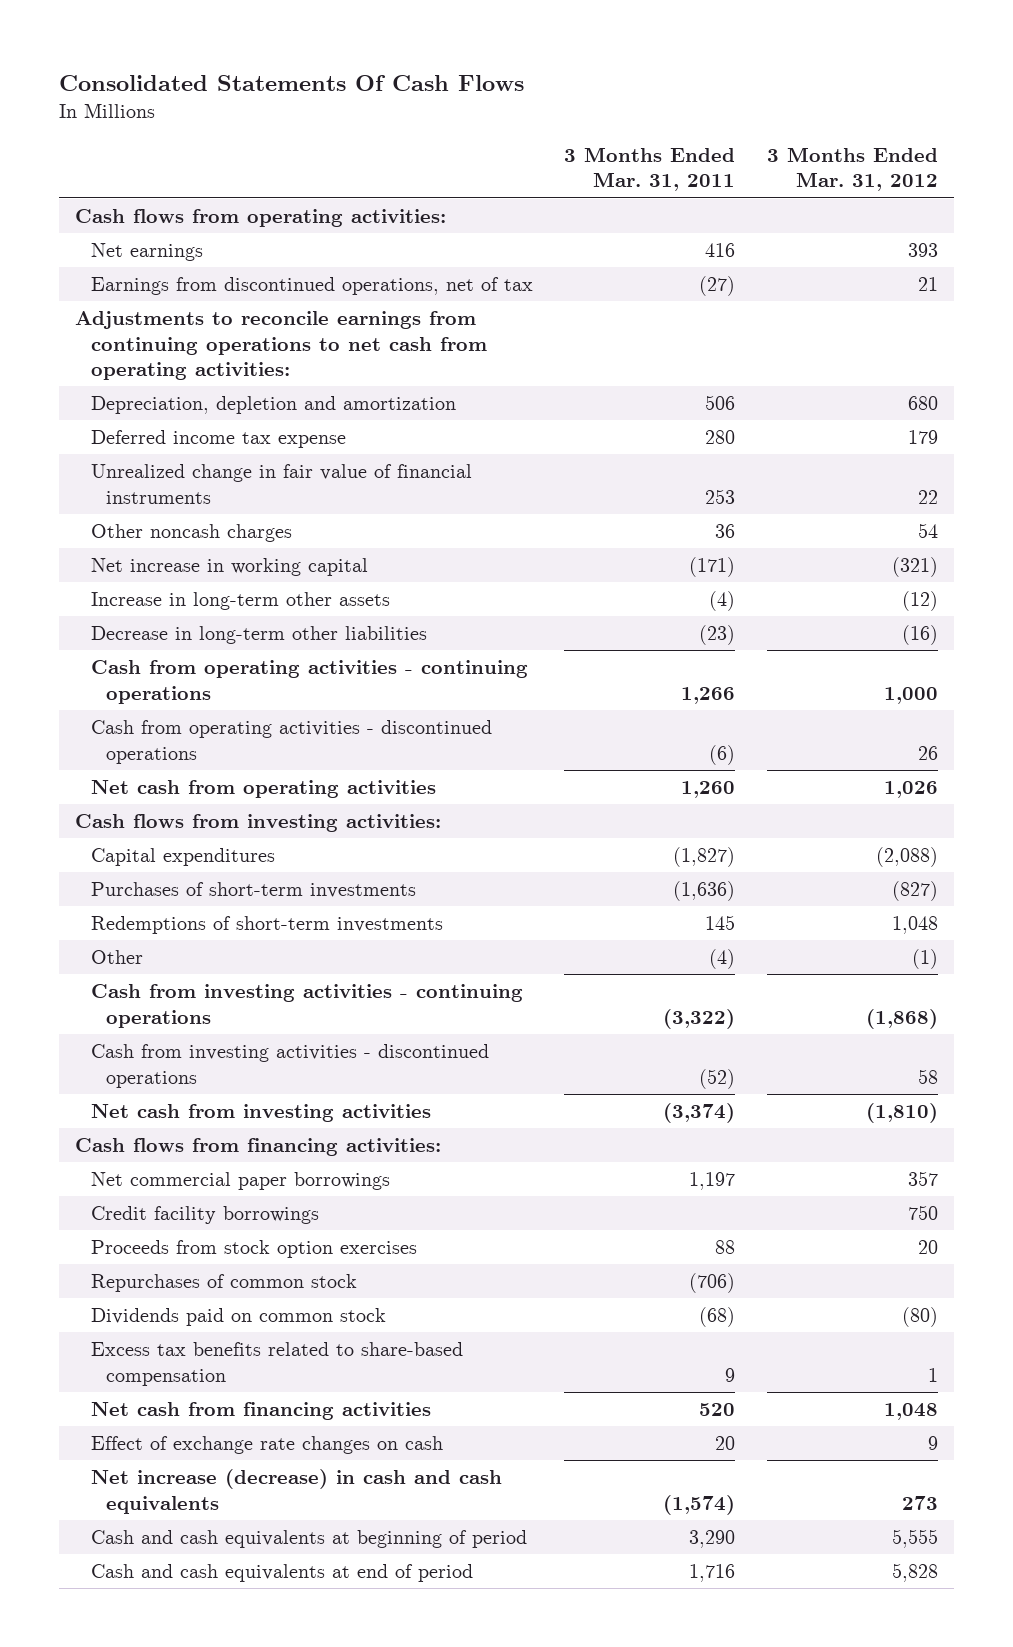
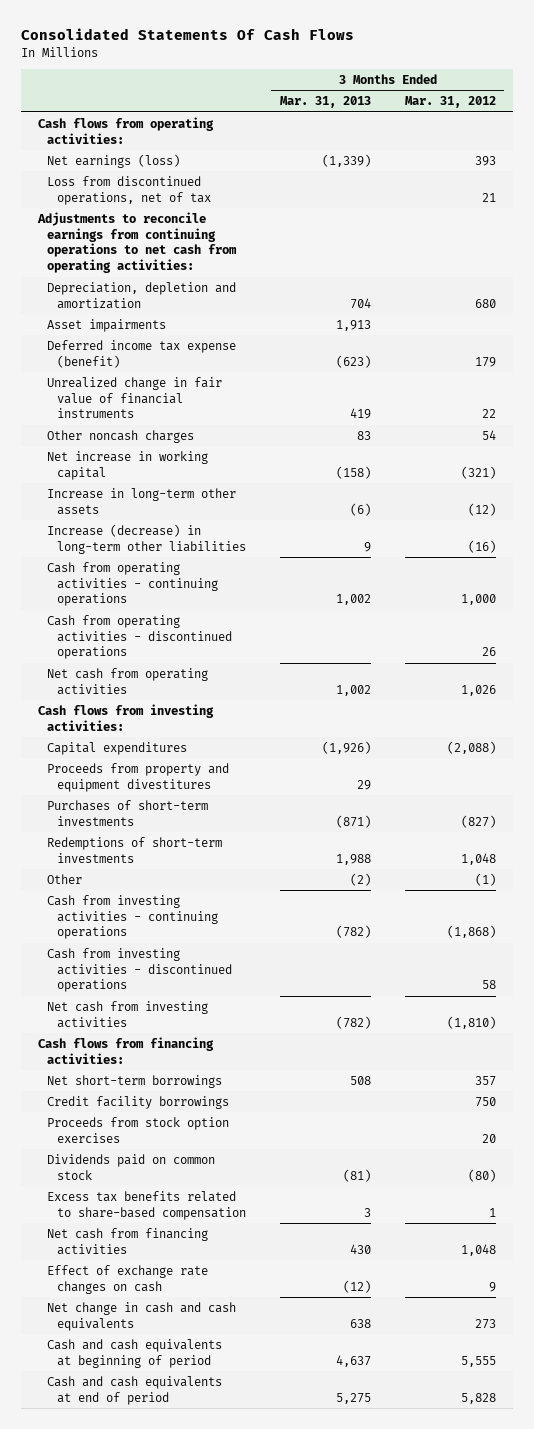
- | 3 Months Ended Mar. 31, 2011 | 3 Months Ended Mar. 31, 2012
+ | 3 Months Ended Mar. 31, 2013 | 3 Months Ended Mar. 31, 2012
- Net earnings | 416 | 393
- Earnings from discontinued operations, net of tax | (27) | 21
+ Net earnings (loss) | (1,339) | 393
+ Loss from discontinued operations, net of tax | | 21
- Deferred income tax expense | 280 | 179
+ Asset impairments | 1,913 |
+ Deferred income tax expense (benefit) | (623) | 179
- Decrease in long-term other liabilities | (23) | (16)
+ Increase (decrease) in long-term other liabilities | 9 | (16)
+ Proceeds from property and equipment divestitures | 29 |
- Net commercial paper borrowings | 1,197 | 357
+ Net short-term borrowings | 508 | 357
- Repurchases of common stock | (706) |
- Net increase (decrease) in cash and cash equivalents | (1,574) | 273
+ Net change in cash and cash equivalents | 638 | 273

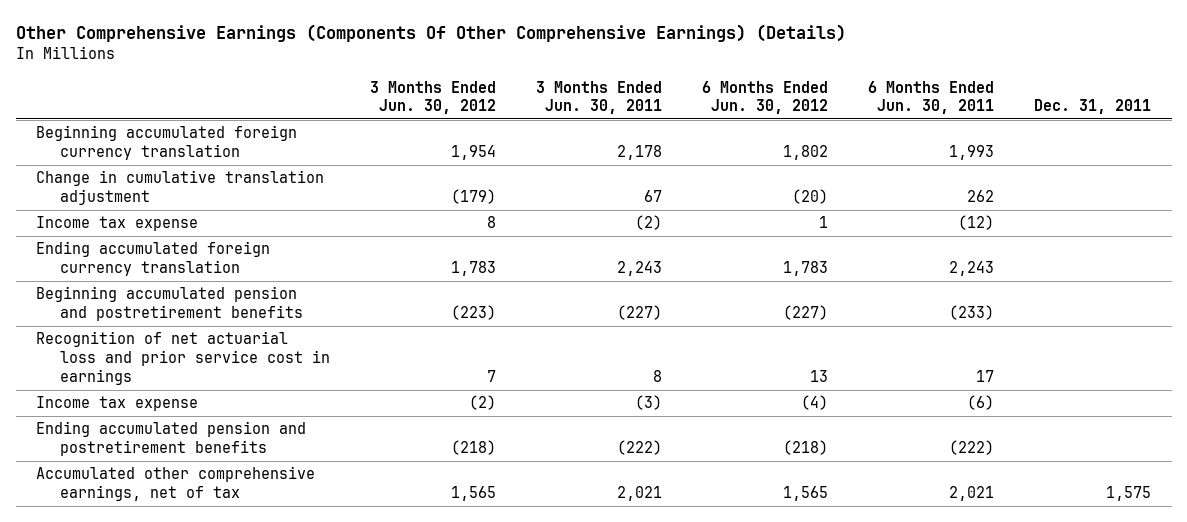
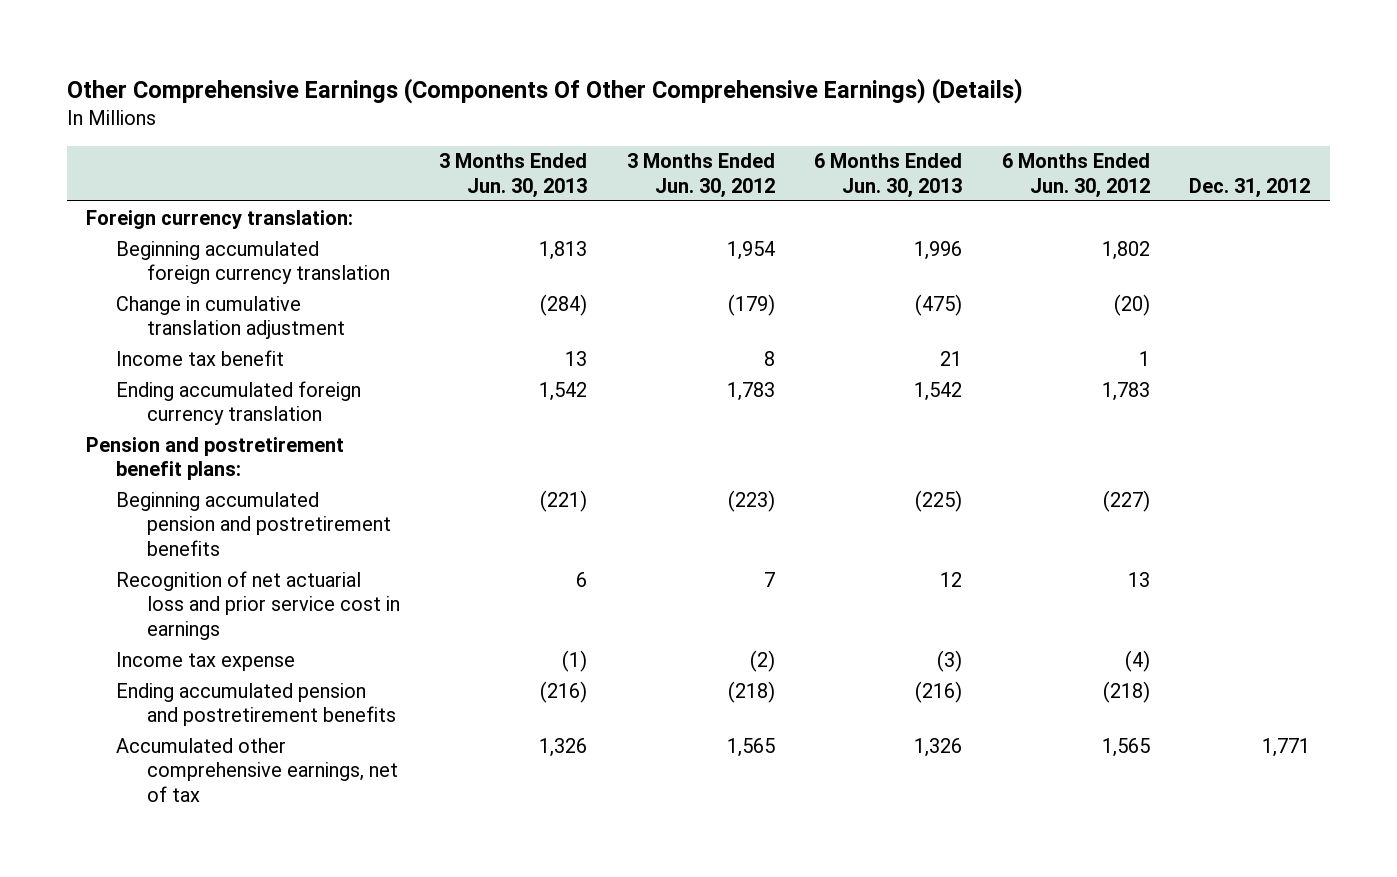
- | 3 Months Ended Jun. 30, 2012 | 3 Months Ended Jun. 30, 2011 | 6 Months Ended Jun. 30, 2012 | 6 Months Ended Jun. 30, 2011 | Dec. 31, 2011
+ | 3 Months Ended Jun. 30, 2013 | 3 Months Ended Jun. 30, 2012 | 6 Months Ended Jun. 30, 2013 | 6 Months Ended Jun. 30, 2012 | Dec. 31, 2012
+ Foreign currency translation:
- Income tax expense | 8 | (2) | 1 | (12) |
+ Income tax benefit | 13 | 8 | 21 | 1 |
+ Pension and postretirement benefit plans:

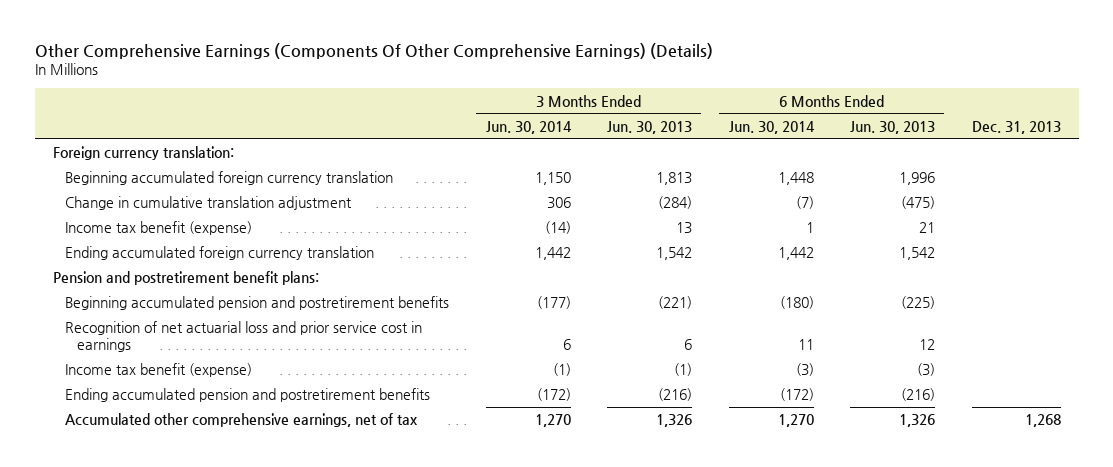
- | 3 Months Ended Jun. 30, 2013 | 3 Months Ended Jun. 30, 2012 | 6 Months Ended Jun. 30, 2013 | 6 Months Ended Jun. 30, 2012 | Dec. 31, 2012
+ | 3 Months Ended Jun. 30, 2014 | 3 Months Ended Jun. 30, 2013 | 6 Months Ended Jun. 30, 2014 | 6 Months Ended Jun. 30, 2013 | Dec. 31, 2013
- Income tax benefit | 13 | 8 | 21 | 1 |
+ Income tax benefit (expense) | (14) | 13 | 1 | 21 |
- Income tax expense | (1) | (2) | (3) | (4) |
+ Income tax benefit (expense) | (1) | (1) | (3) | (3) |

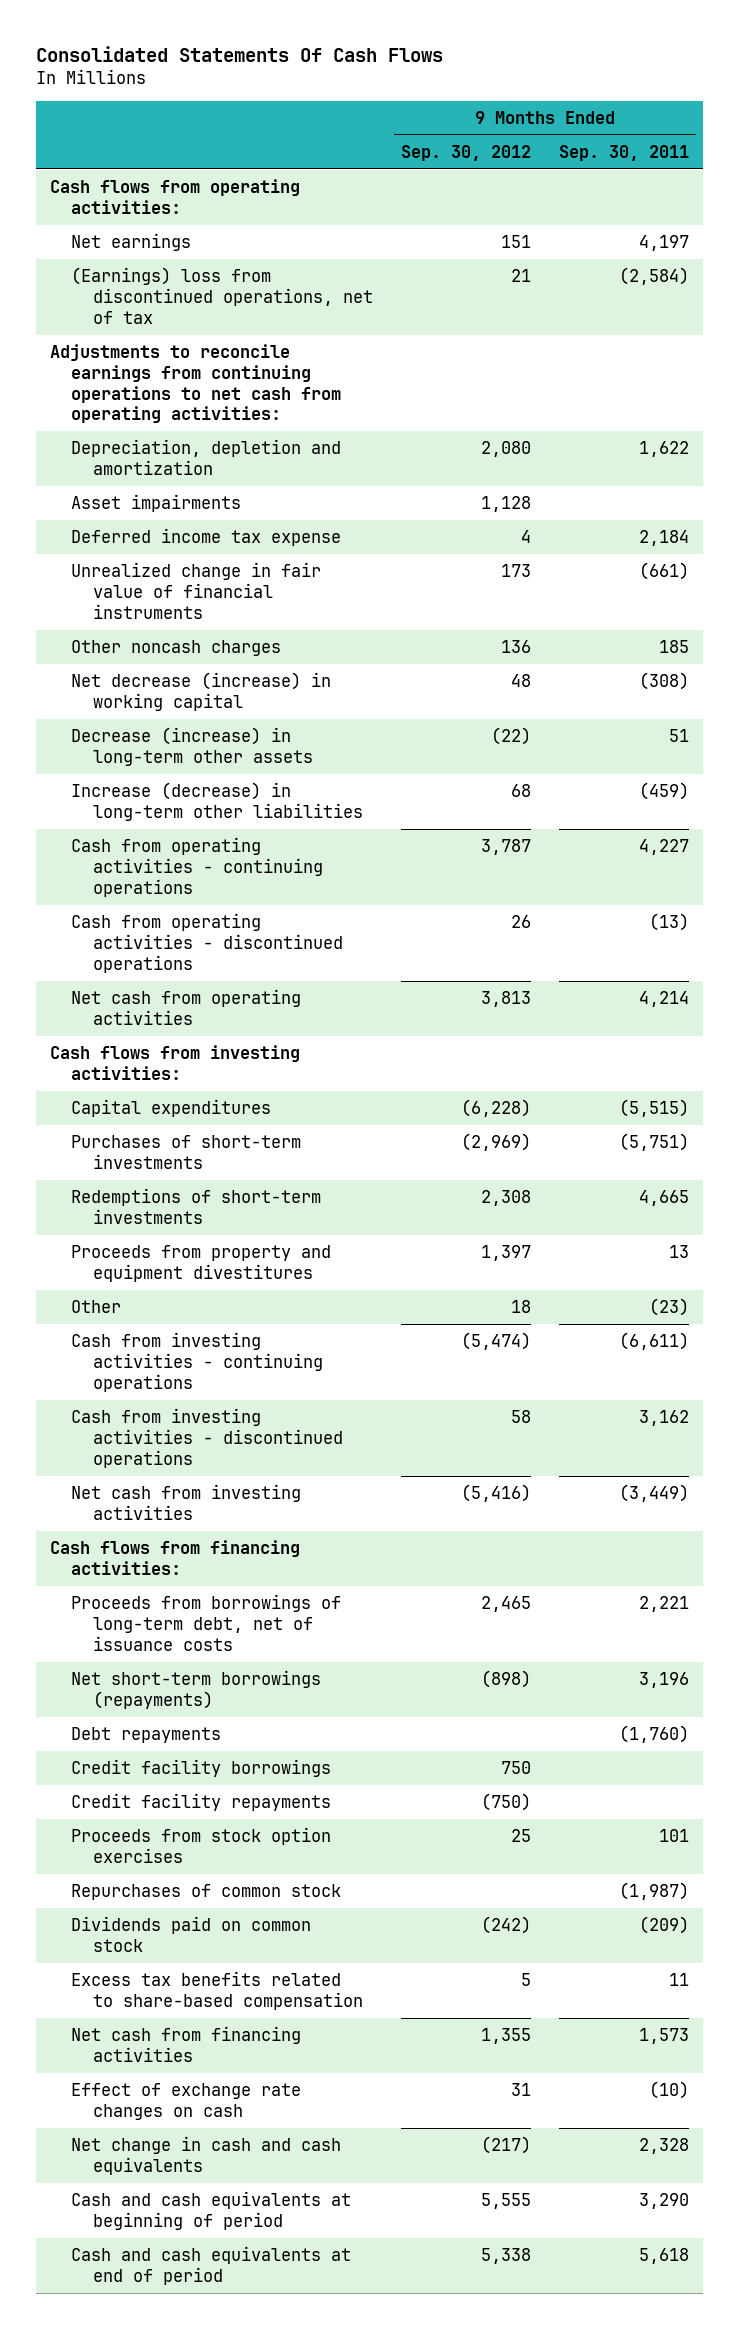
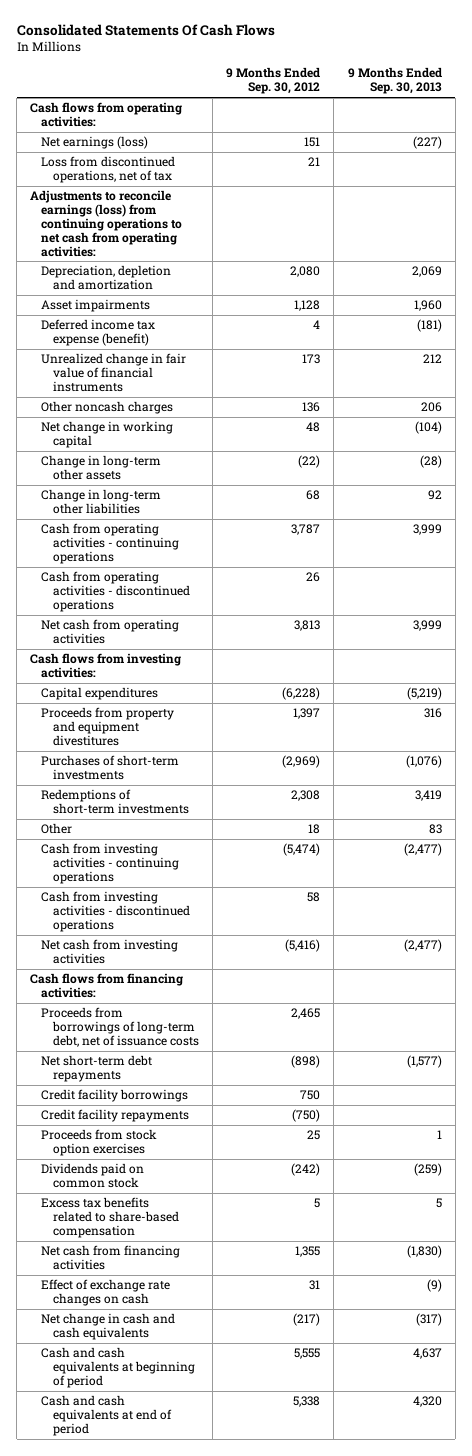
- | 9 Months Ended Sep. 30, 2012 | 9 Months Ended Sep. 30, 2011
+ | 9 Months Ended Sep. 30, 2012 | 9 Months Ended Sep. 30, 2013
- Net earnings | 151 | 4,197
- (Earnings) loss from discontinued operations, net of tax | 21 | (2,584)
- Adjustments to reconcile earnings from continuing operations to net cash from operating activities:
+ Net earnings (loss) | 151 | (227)
+ Loss from discontinued operations, net of tax | 21 |
+ Adjustments to reconcile earnings (loss) from continuing operations to net cash from operating activities:
- Deferred income tax expense | 4 | 2,184
+ Deferred income tax expense (benefit) | 4 | (181)
- Net decrease (increase) in working capital | 48 | (308)
- Decrease (increase) in long-term other assets | (22) | 51
- Increase (decrease) in long-term other liabilities | 68 | (459)
+ Net change in working capital | 48 | (104)
+ Change in long-term other assets | (22) | (28)
+ Change in long-term other liabilities | 68 | 92
moved up: Proceeds from property and equipment divestitures | 1,397 | 316
- Net short-term borrowings (repayments) | (898) | 3,196
- Debt repayments | | (1,760)
+ Net short-term debt repayments | (898) | (1,577)
- Repurchases of common stock | | (1,987)

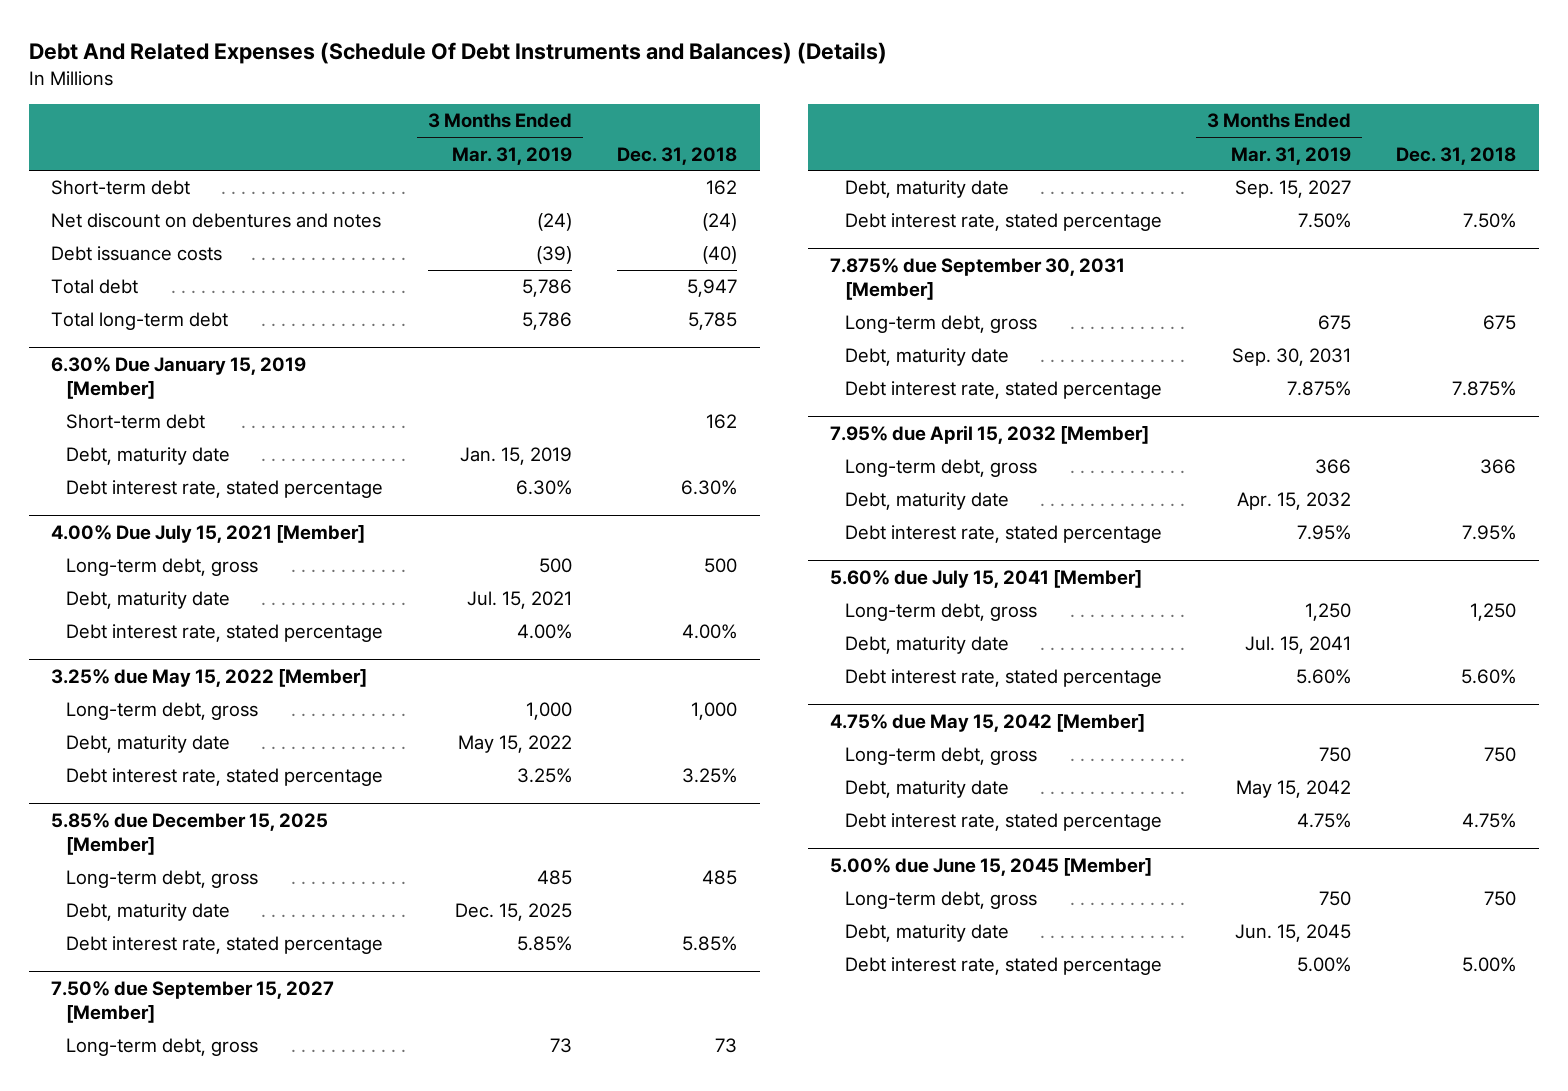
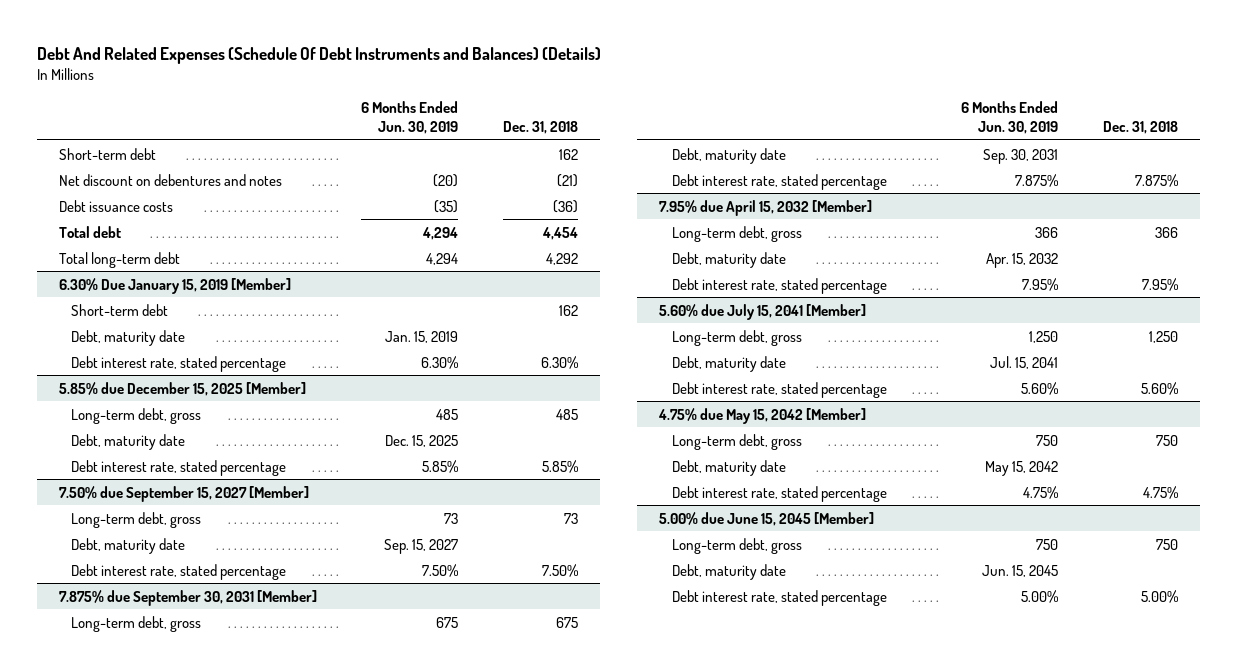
- | 3 Months Ended Mar. 31, 2019 | Dec. 31, 2018
+ | 6 Months Ended Jun. 30, 2019 | Dec. 31, 2018
- Net discount on debentures and notes | (24) | (24)
- Debt issuance costs | (39) | (40)
- Total debt | 5,786 | 5,947
- Total long-term debt | 5,786 | 5,785
+ Net discount on debentures and notes | (20) | (21)
+ Debt issuance costs | (35) | (36)
+ Total debt | 4,294 | 4,454
+ Total long-term debt | 4,294 | 4,292
- 4.00% Due July 15, 2021 [Member]
- Long-term debt, gross | 500 | 500
- Debt, maturity date | Jul. 15, 2021 |
- Debt interest rate, stated percentage | 4.00% | 4.00%
- 3.25% due May 15, 2022 [Member]
- Long-term debt, gross | 1,000 | 1,000
- Debt, maturity date | May 15, 2022 |
- Debt interest rate, stated percentage | 3.25% | 3.25%

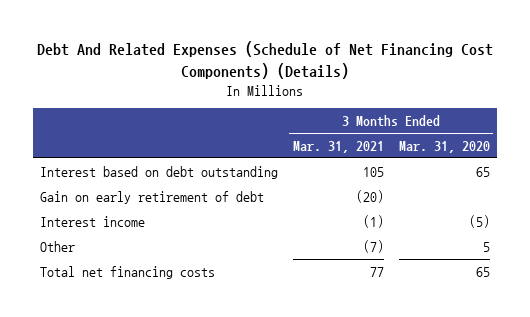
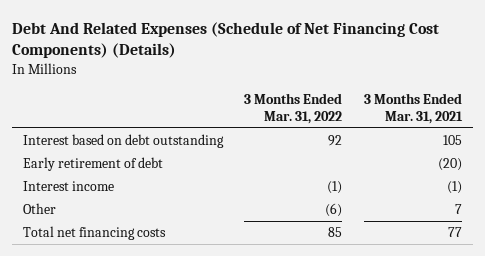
- | 3 Months Ended Mar. 31, 2021 | 3 Months Ended Mar. 31, 2020
+ | 3 Months Ended Mar. 31, 2022 | 3 Months Ended Mar. 31, 2021
- Gain on early retirement of debt | (20) |
+ Early retirement of debt | | (20)
- Other | (7) | 5
+ Other | (6) | 7

